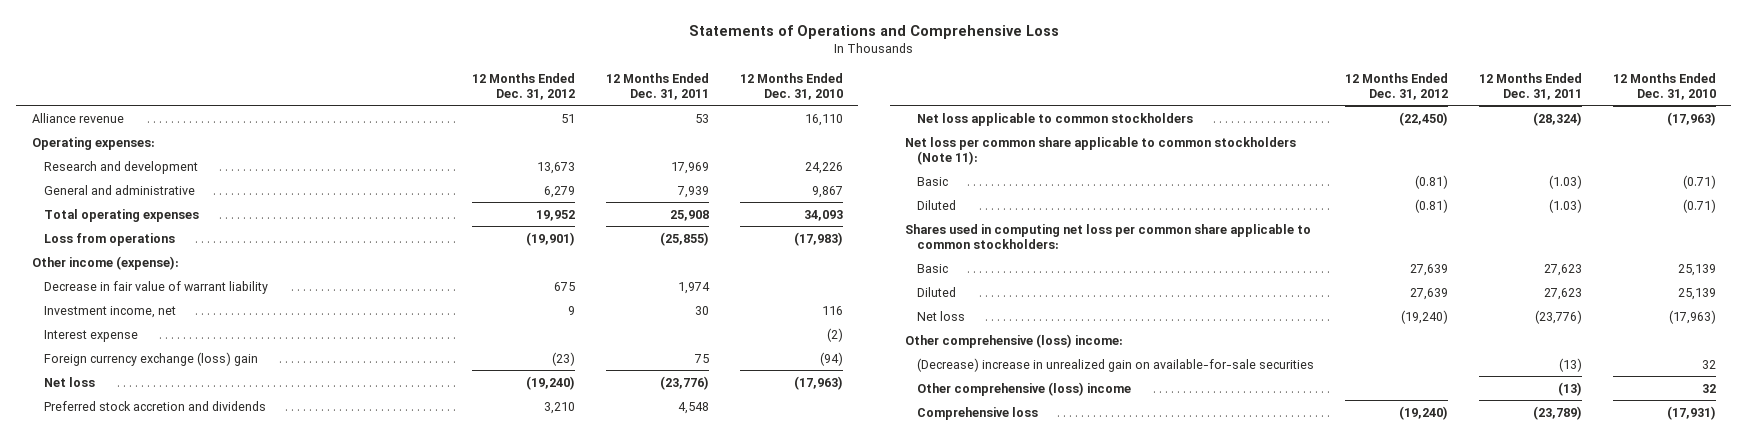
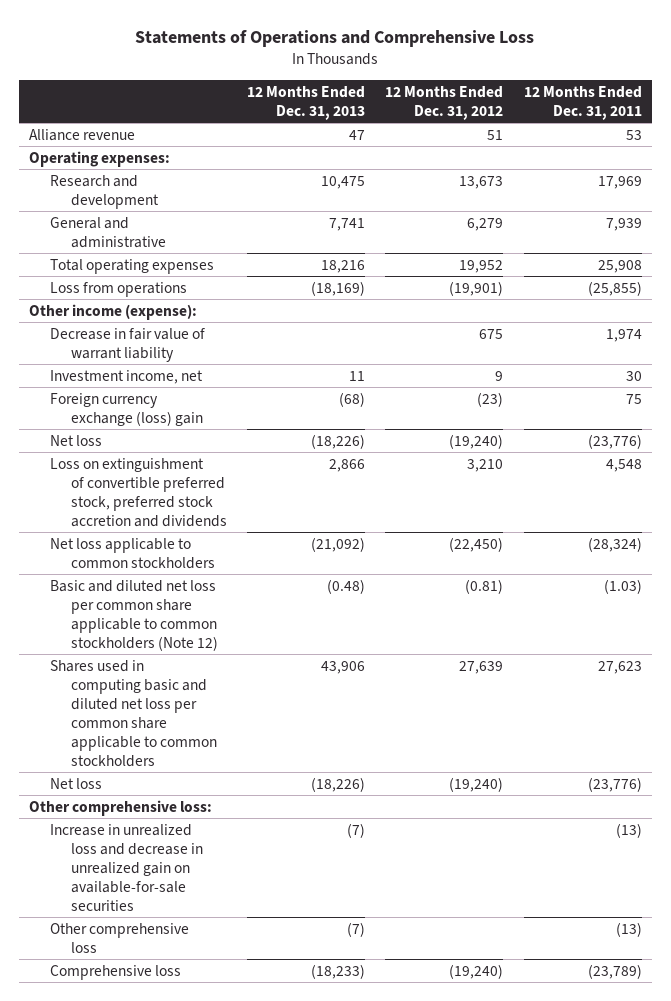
- | 12 Months Ended Dec. 31, 2012 | 12 Months Ended Dec. 31, 2011 | 12 Months Ended Dec. 31, 2010
+ | 12 Months Ended Dec. 31, 2013 | 12 Months Ended Dec. 31, 2012 | 12 Months Ended Dec. 31, 2011
- Interest expense | | | (2)
- Preferred stock accretion and dividends | 3,210 | 4,548 |
+ Loss on extinguishment of convertible preferred stock, preferred stock accretion and dividends | 2,866 | 3,210 | 4,548
- Net loss per common share applicable to common stockholders (Note 11):
- Basic | (0.81) | (1.03) | (0.71)
- Diluted | (0.81) | (1.03) | (0.71)
- Shares used in computing net loss per common share applicable to common stockholders:
- Basic | 27,639 | 27,623 | 25,139
- Diluted | 27,639 | 27,623 | 25,139
+ Basic and diluted net loss per common share applicable to common stockholders (Note 12) | (0.48) | (0.81) | (1.03)
+ Shares used in computing basic and diluted net loss per common share applicable to common stockholders | 43,906 | 27,639 | 27,623
- Other comprehensive (loss) income:
- (Decrease) increase in unrealized gain on available-for-sale securities | | (13) | 32
- Other comprehensive (loss) income | | (13) | 32
+ Other comprehensive loss:
+ Increase in unrealized loss and decrease in unrealized gain on available-for-sale securities | (7) | | (13)
+ Other comprehensive loss | (7) | | (13)

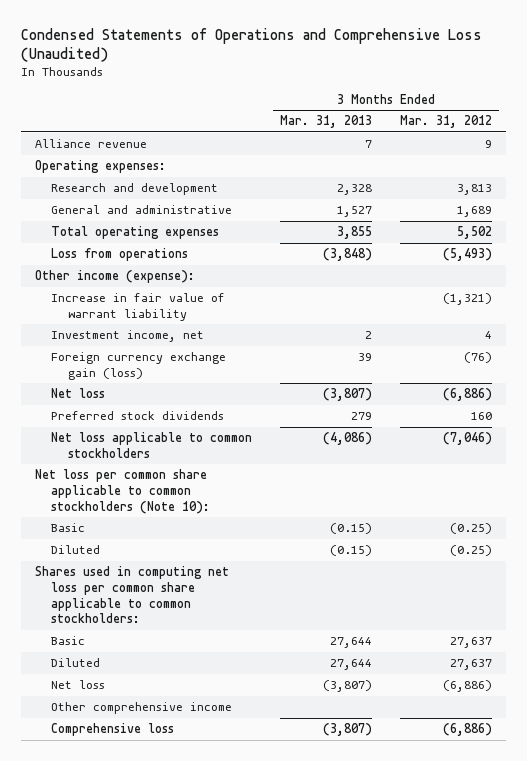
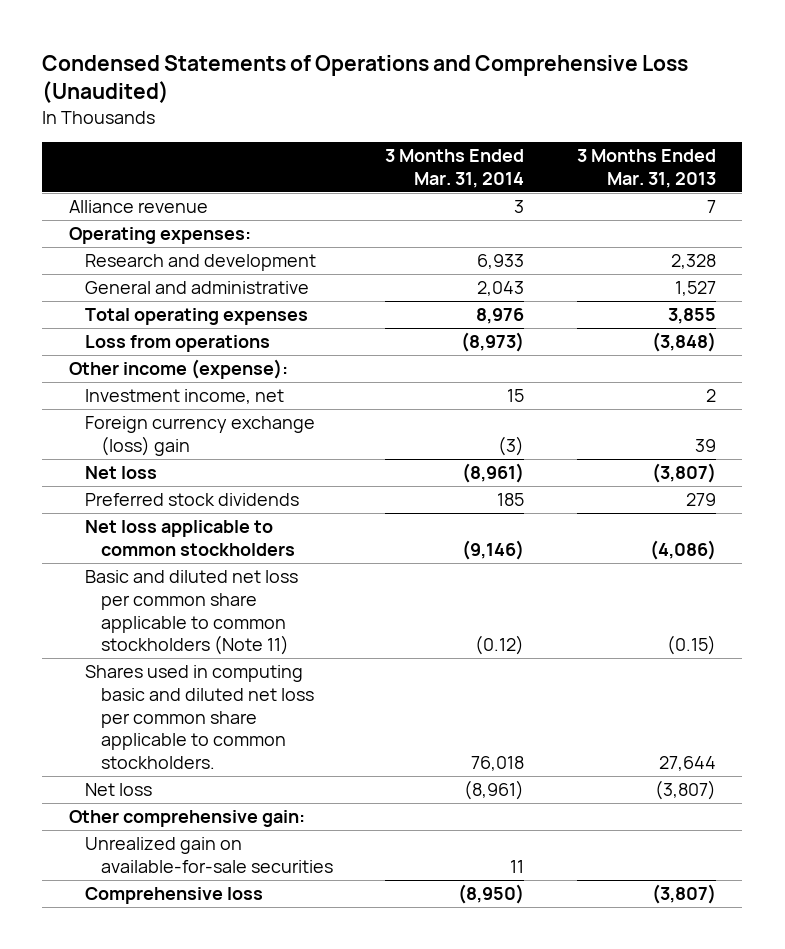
- | 3 Months Ended Mar. 31, 2013 | 3 Months Ended Mar. 31, 2012
+ | 3 Months Ended Mar. 31, 2014 | 3 Months Ended Mar. 31, 2013
- Increase in fair value of warrant liability | | (1,321)
- Foreign currency exchange gain (loss) | 39 | (76)
+ Foreign currency exchange (loss) gain | (3) | 39
- Net loss per common share applicable to common stockholders (Note 10):
- Basic | (0.15) | (0.25)
- Diluted | (0.15) | (0.25)
- Shares used in computing net loss per common share applicable to common stockholders:
- Basic | 27,644 | 27,637
- Diluted | 27,644 | 27,637
+ Basic and diluted net loss per common share applicable to common stockholders (Note 11) | (0.12) | (0.15)
+ Shares used in computing basic and diluted net loss per common share applicable to common stockholders. | 76,018 | 27,644
- Other comprehensive income
+ Other comprehensive gain:
+ Unrealized gain on available-for-sale securities | 11 |

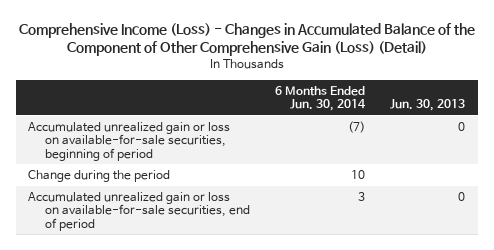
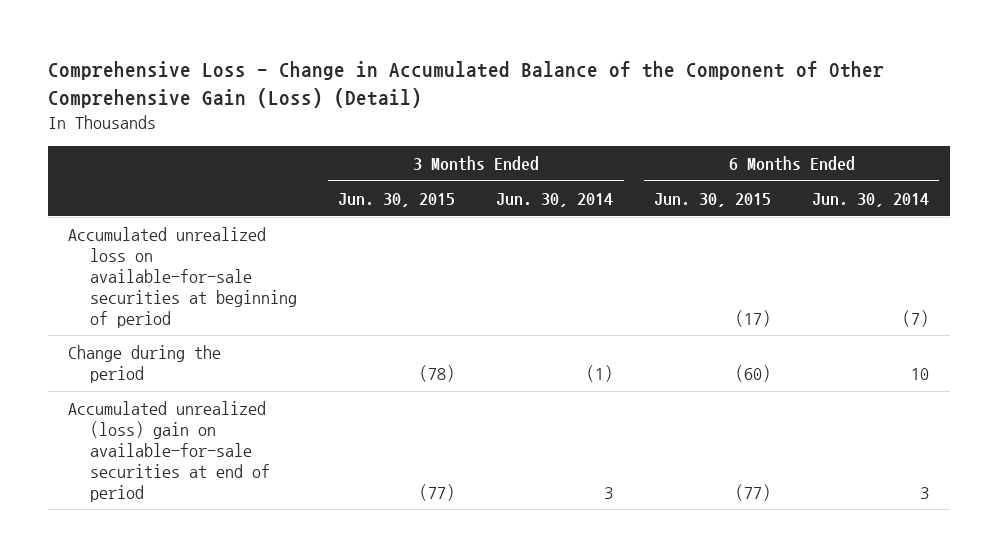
- Comprehensive Income (Loss) - Changes in Accumulated Balance of the Component of Other Comprehensive Gain (Loss) (Detail)
+ Comprehensive Loss - Change in Accumulated Balance of the Component of Other Comprehensive Gain (Loss) (Detail)
- | 6 Months Ended Jun. 30, 2014 | Jun. 30, 2013
+ | 3 Months Ended Jun. 30, 2015 | 3 Months Ended Jun. 30, 2014 | 6 Months Ended Jun. 30, 2015 | 6 Months Ended Jun. 30, 2014
- Accumulated unrealized gain or loss on available-for-sale securities, beginning of period | (7) | 0
+ Accumulated unrealized loss on available-for-sale securities at beginning of period | | | (17) | (7)
- Accumulated unrealized gain or loss on available-for-sale securities, end of period | 3 | 0
+ Accumulated unrealized (loss) gain on available-for-sale securities at end of period | (77) | 3 | (77) | 3

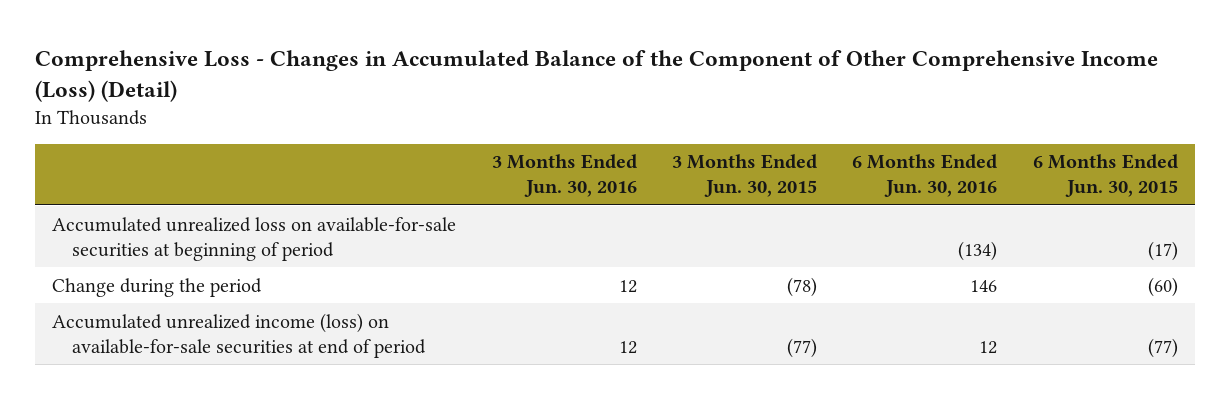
- Comprehensive Loss - Change in Accumulated Balance of the Component of Other Comprehensive Gain (Loss) (Detail)
+ Comprehensive Loss - Changes in Accumulated Balance of the Component of Other Comprehensive Income (Loss) (Detail)
- | 3 Months Ended Jun. 30, 2015 | 3 Months Ended Jun. 30, 2014 | 6 Months Ended Jun. 30, 2015 | 6 Months Ended Jun. 30, 2014
+ | 3 Months Ended Jun. 30, 2016 | 3 Months Ended Jun. 30, 2015 | 6 Months Ended Jun. 30, 2016 | 6 Months Ended Jun. 30, 2015
- Accumulated unrealized (loss) gain on available-for-sale securities at end of period | (77) | 3 | (77) | 3
+ Accumulated unrealized income (loss) on available-for-sale securities at end of period | 12 | (77) | 12 | (77)

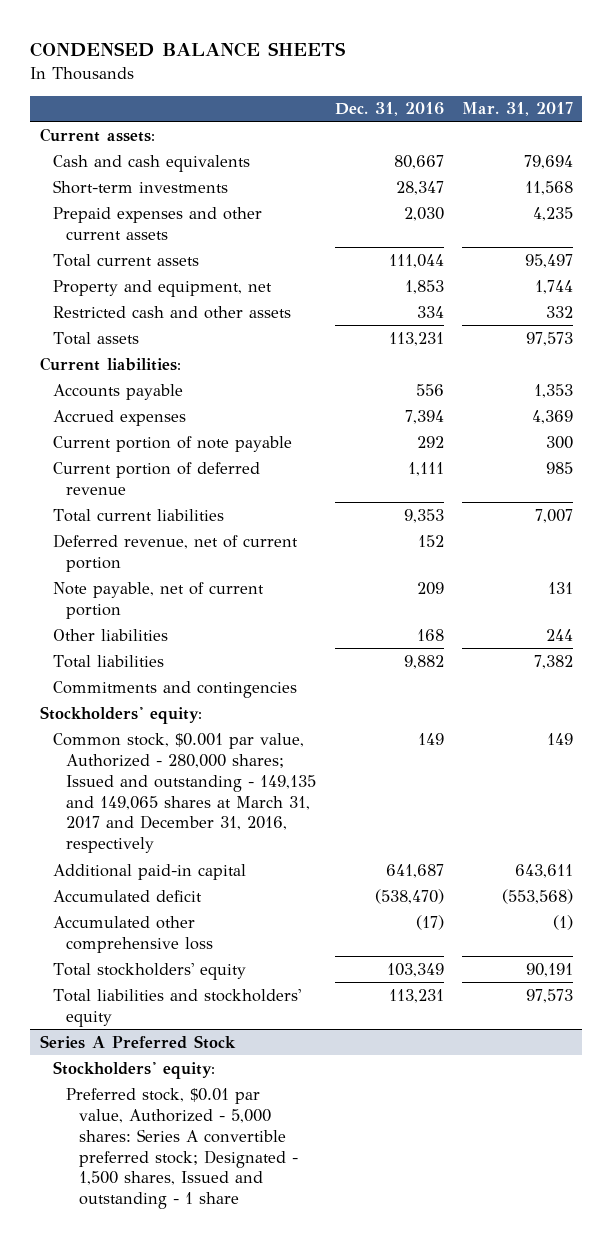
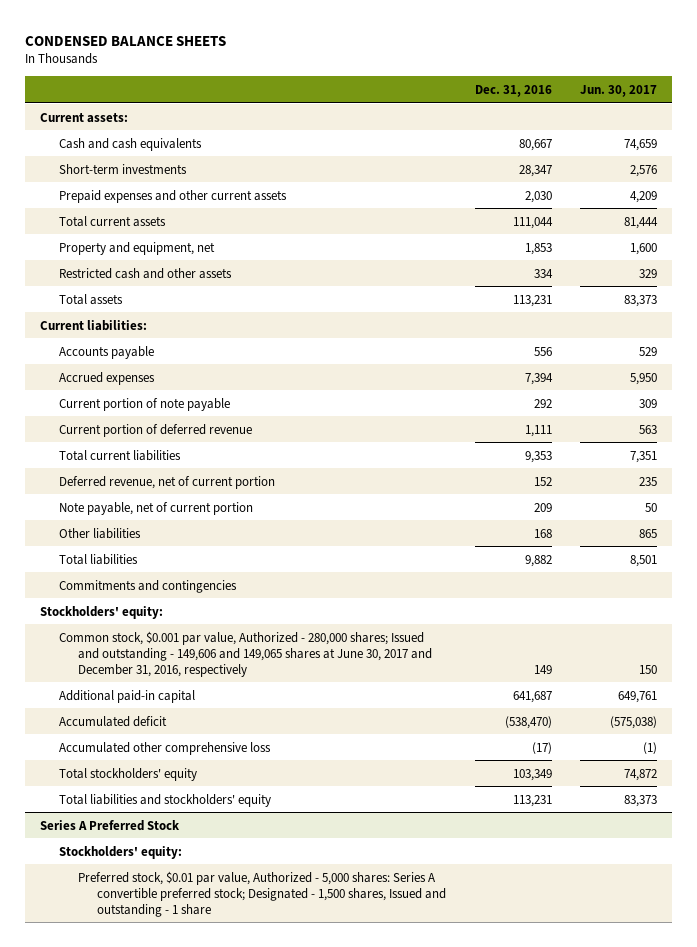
- | Dec. 31, 2016 | Mar. 31, 2017
+ | Dec. 31, 2016 | Jun. 30, 2017
- Common stock, $0.001 par value, Authorized - 280,000 shares; Issued and outstanding - 149,135 and 149,065 shares at March 31, 2017 and December 31, 2016, respectively | 149 | 149
+ Common stock, $0.001 par value, Authorized - 280,000 shares; Issued and outstanding - 149,606 and 149,065 shares at June 30, 2017 and December 31, 2016, respectively | 149 | 150

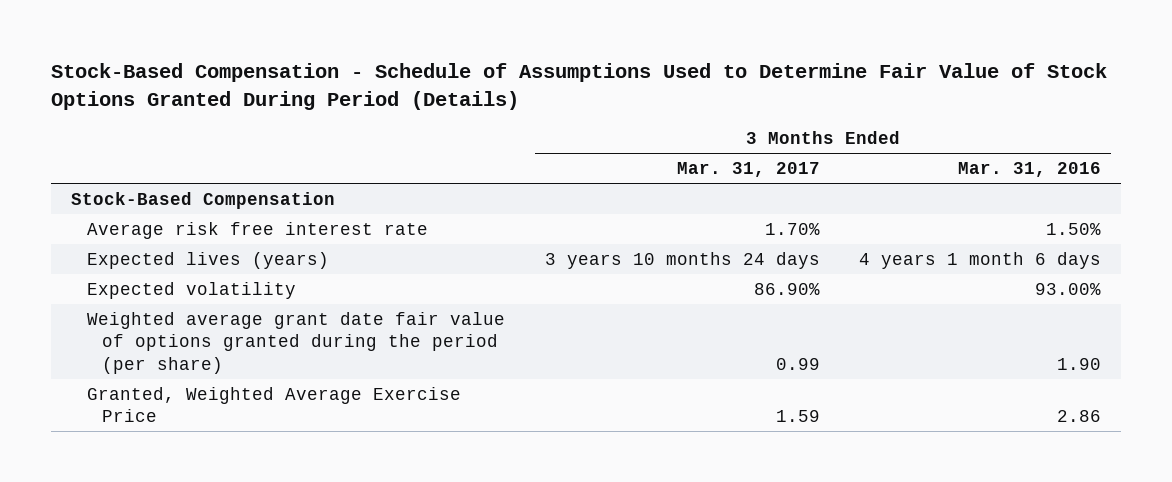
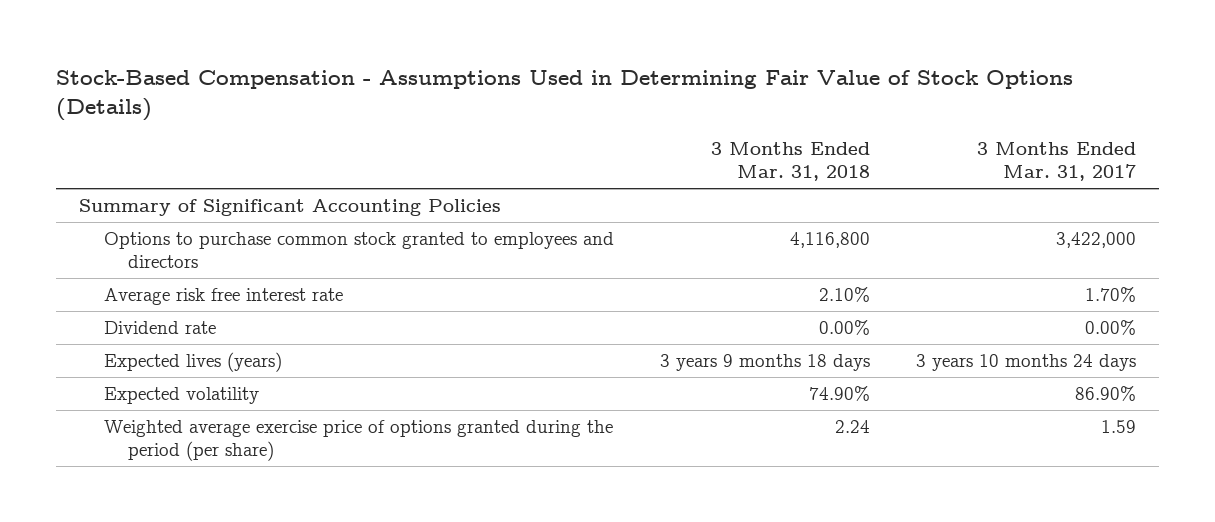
- Stock-Based Compensation - Schedule of Assumptions Used to Determine Fair Value of Stock Options Granted During Period (Details)
+ Stock-Based Compensation - Assumptions Used in Determining Fair Value of Stock Options (Details)
- | 3 Months Ended Mar. 31, 2017 | 3 Months Ended Mar. 31, 2016
+ | 3 Months Ended Mar. 31, 2018 | 3 Months Ended Mar. 31, 2017
- Stock-Based Compensation
+ Summary of Significant Accounting Policies
+ Options to purchase common stock granted to employees and directors | 4,116,800 | 3,422,000
+ Dividend rate | 0.00% | 0.00%
- Weighted average grant date fair value of options granted during the period (per share) | 0.99 | 1.90
- Granted, Weighted Average Exercise Price | 1.59 | 2.86
+ Weighted average exercise price of options granted during the period (per share) | 2.24 | 1.59

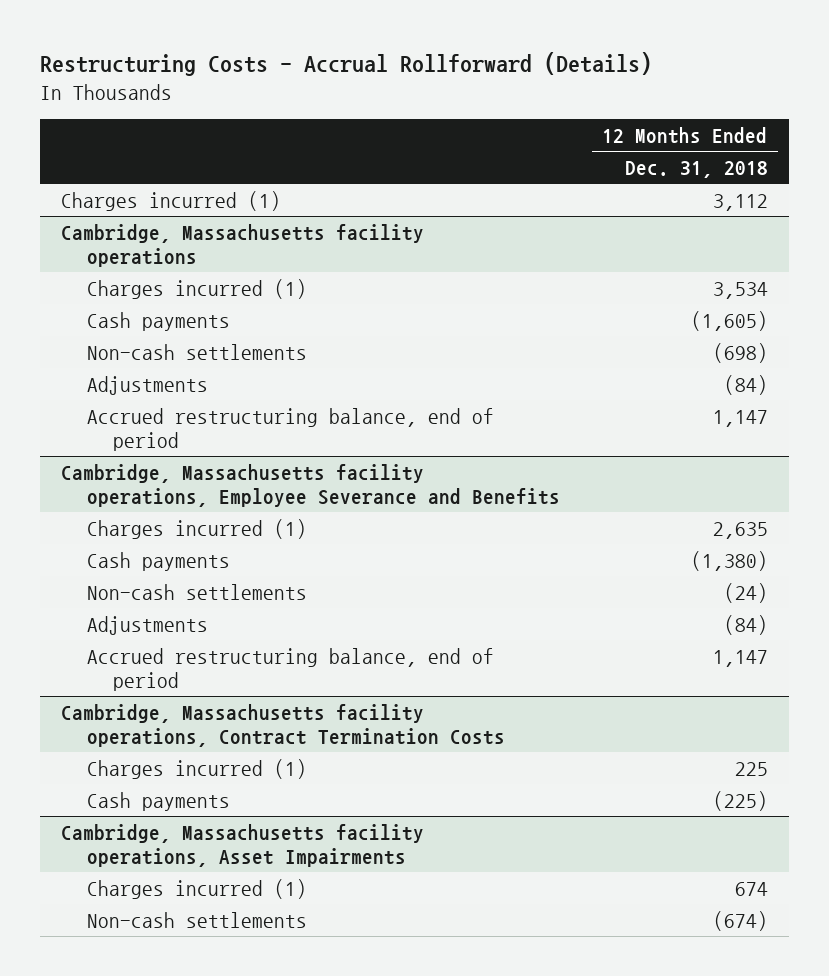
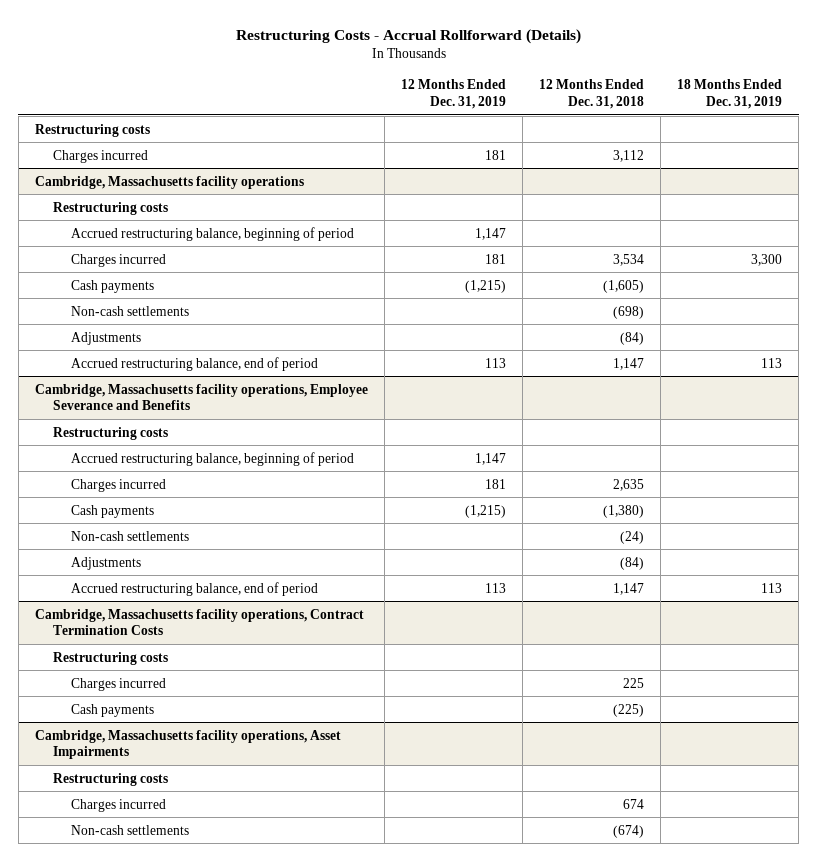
- | 12 Months Ended Dec. 31, 2018
+ | 12 Months Ended Dec. 31, 2019 | 12 Months Ended Dec. 31, 2018 | 18 Months Ended Dec. 31, 2019
- Charges incurred (1) | 3,112
+ Restructuring costs
+ Charges incurred | 181 | 3,112 |
@ Cambridge, Massachusetts facility operations
- Charges incurred (1) | 3,534
+ Restructuring costs
+ Accrued restructuring balance, beginning of period | 1,147 | |
+ Charges incurred | 181 | 3,534 | 3,300
@ Cambridge, Massachusetts facility operations, Employee Severance and Benefits
- Charges incurred (1) | 2,635
+ Restructuring costs
+ Accrued restructuring balance, beginning of period | 1,147 | |
+ Charges incurred | 181 | 2,635 |
@ Cambridge, Massachusetts facility operations, Contract Termination Costs
- Charges incurred (1) | 225
+ Restructuring costs
+ Charges incurred | | 225 |
@ Cambridge, Massachusetts facility operations, Asset Impairments
- Charges incurred (1) | 674
+ Restructuring costs
+ Charges incurred | | 674 |

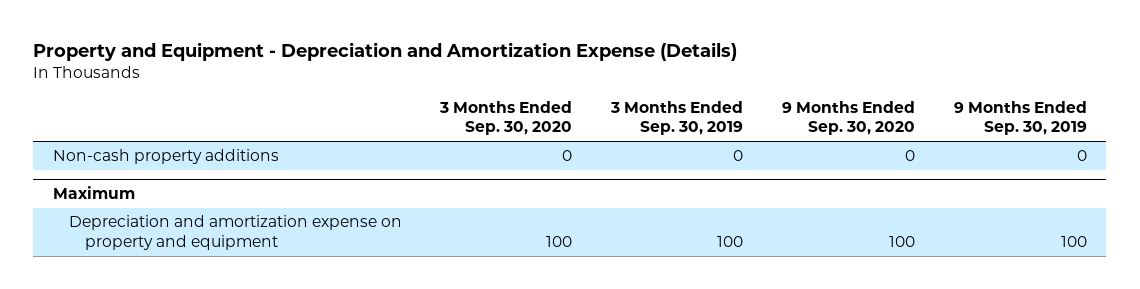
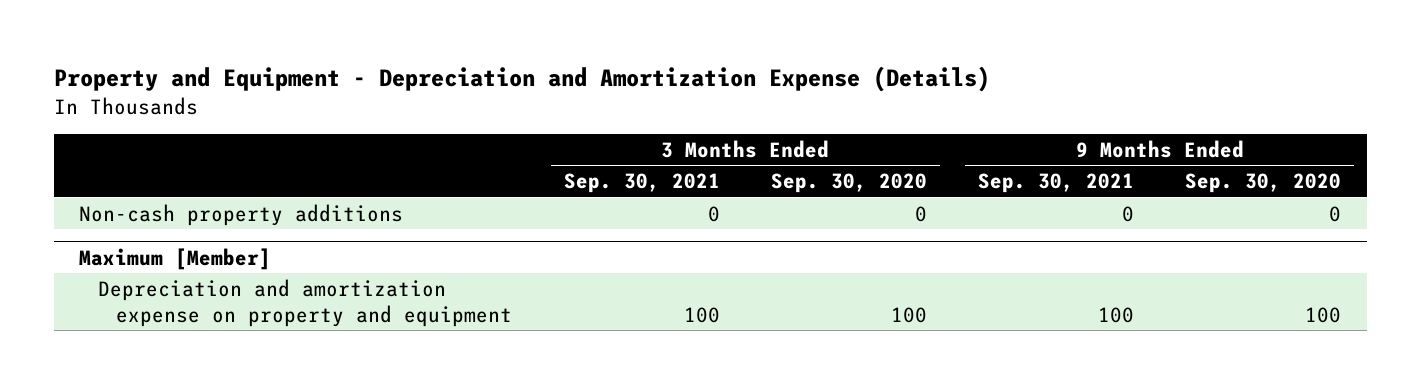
- | 3 Months Ended Sep. 30, 2020 | 3 Months Ended Sep. 30, 2019 | 9 Months Ended Sep. 30, 2020 | 9 Months Ended Sep. 30, 2019
+ | 3 Months Ended Sep. 30, 2021 | 3 Months Ended Sep. 30, 2020 | 9 Months Ended Sep. 30, 2021 | 9 Months Ended Sep. 30, 2020
- Maximum
+ Maximum [Member]

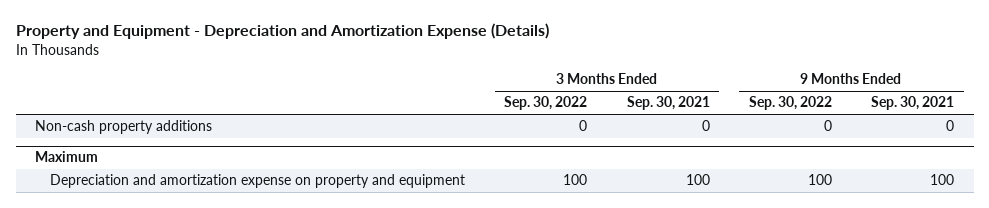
- | 3 Months Ended Sep. 30, 2021 | 3 Months Ended Sep. 30, 2020 | 9 Months Ended Sep. 30, 2021 | 9 Months Ended Sep. 30, 2020
+ | 3 Months Ended Sep. 30, 2022 | 3 Months Ended Sep. 30, 2021 | 9 Months Ended Sep. 30, 2022 | 9 Months Ended Sep. 30, 2021
- Maximum [Member]
+ Maximum

